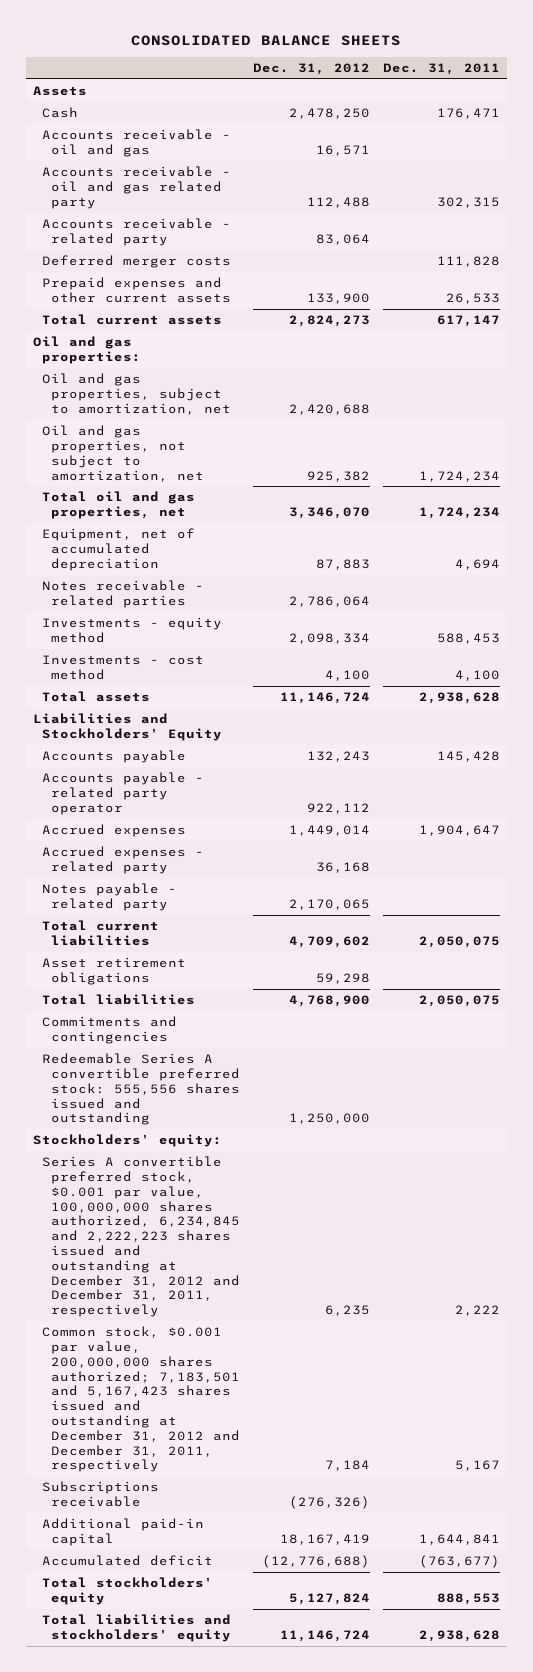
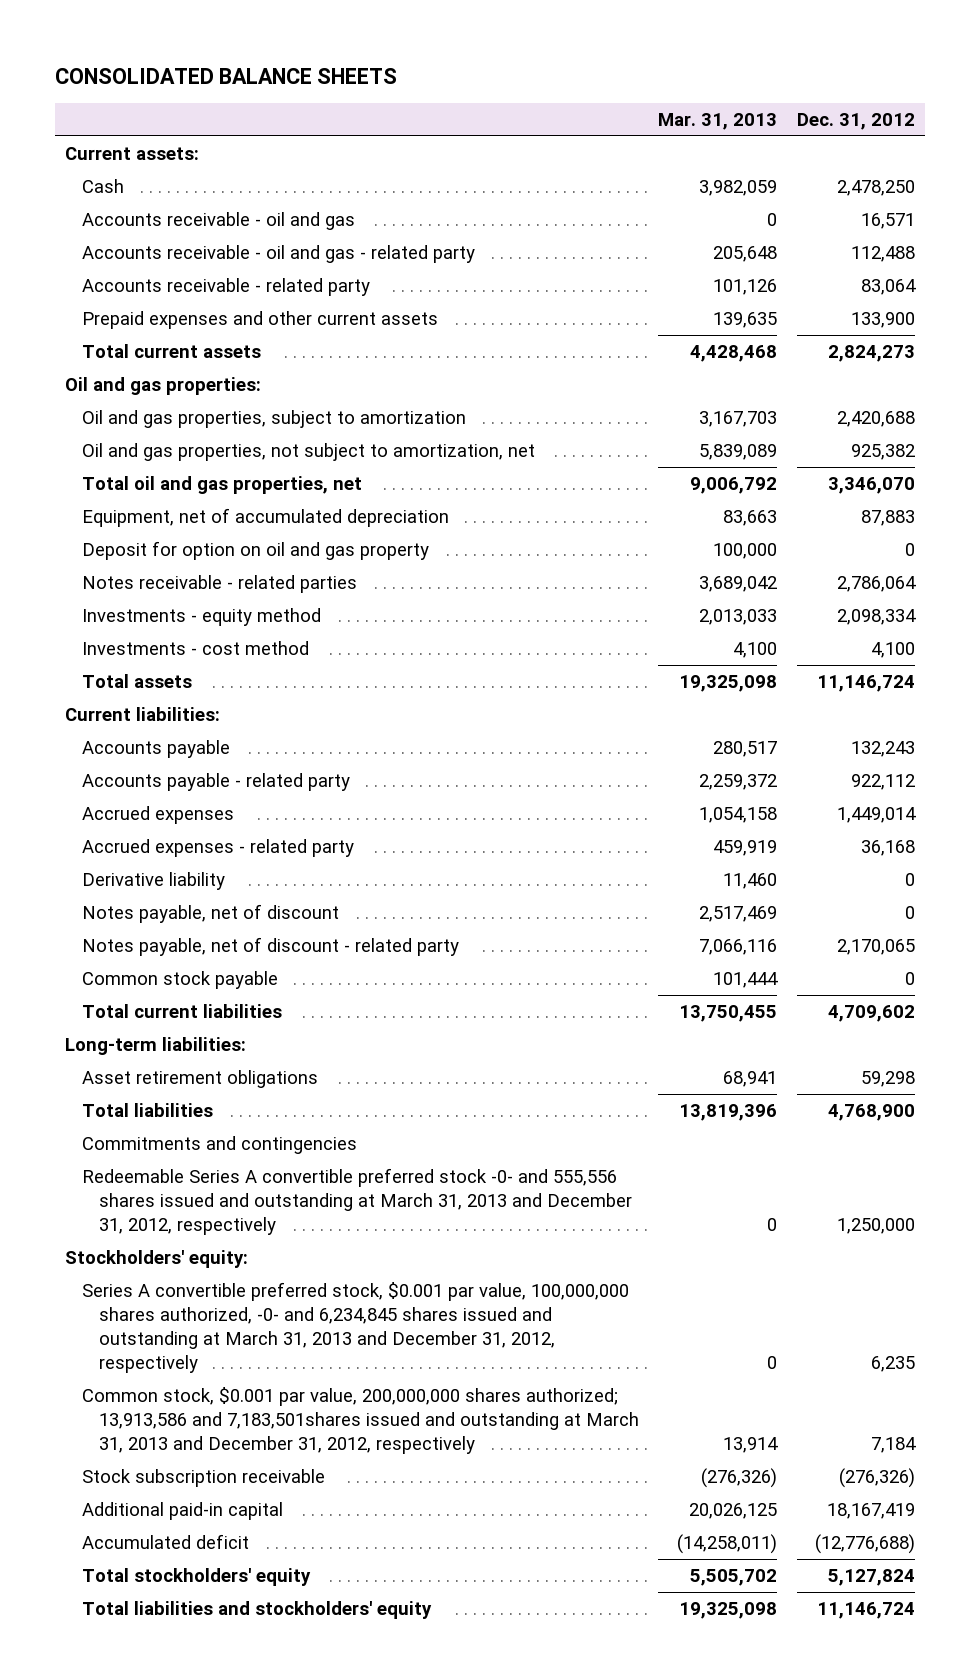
- | Dec. 31, 2012 | Dec. 31, 2011
+ | Mar. 31, 2013 | Dec. 31, 2012
- Assets
+ Current assets:
- Accounts receivable - oil and gas related party | 112,488 | 302,315
+ Accounts receivable - oil and gas - related party | 205,648 | 112,488
- Deferred merger costs | | 111,828
- Oil and gas properties, subject to amortization, net | 2,420,688 |
+ Oil and gas properties, subject to amortization | 3,167,703 | 2,420,688
+ Deposit for option on oil and gas property | 100,000 | 0
- Liabilities and Stockholders' Equity
+ Current liabilities:
- Accounts payable - related party operator | 922,112 |
+ Accounts payable - related party | 2,259,372 | 922,112
- Notes payable - related party | 2,170,065 |
+ Derivative liability | 11,460 | 0
+ Notes payable, net of discount | 2,517,469 | 0
+ Notes payable, net of discount - related party | 7,066,116 | 2,170,065
+ Common stock payable | 101,444 | 0
+ Long-term liabilities:
- Redeemable Series A convertible preferred stock: 555,556 shares issued and outstanding | 1,250,000 |
+ Redeemable Series A convertible preferred stock -0- and 555,556 shares issued and outstanding at March 31, 2013 and December 31, 2012, respectively | 0 | 1,250,000
- Series A convertible preferred stock, $0.001 par value, 100,000,000 shares authorized, 6,234,845 and 2,222,223 shares issued and outstanding at December 31, 2012 and December 31, 2011, respectively | 6,235 | 2,222
- Common stock, $0.001 par value, 200,000,000 shares authorized; 7,183,501 and 5,167,423 shares issued and outstanding at December 31, 2012 and December 31, 2011, respectively | 7,184 | 5,167
- Subscriptions receivable | (276,326) |
+ Series A convertible preferred stock, $0.001 par value, 100,000,000 shares authorized, -0- and 6,234,845 shares issued and outstanding at March 31, 2013 and December 31, 2012, respectively | 0 | 6,235
+ Common stock, $0.001 par value, 200,000,000 shares authorized; 13,913,586 and 7,183,501shares issued and outstanding at March 31, 2013 and December 31, 2012, respectively | 13,914 | 7,184
+ Stock subscription receivable | (276,326) | (276,326)

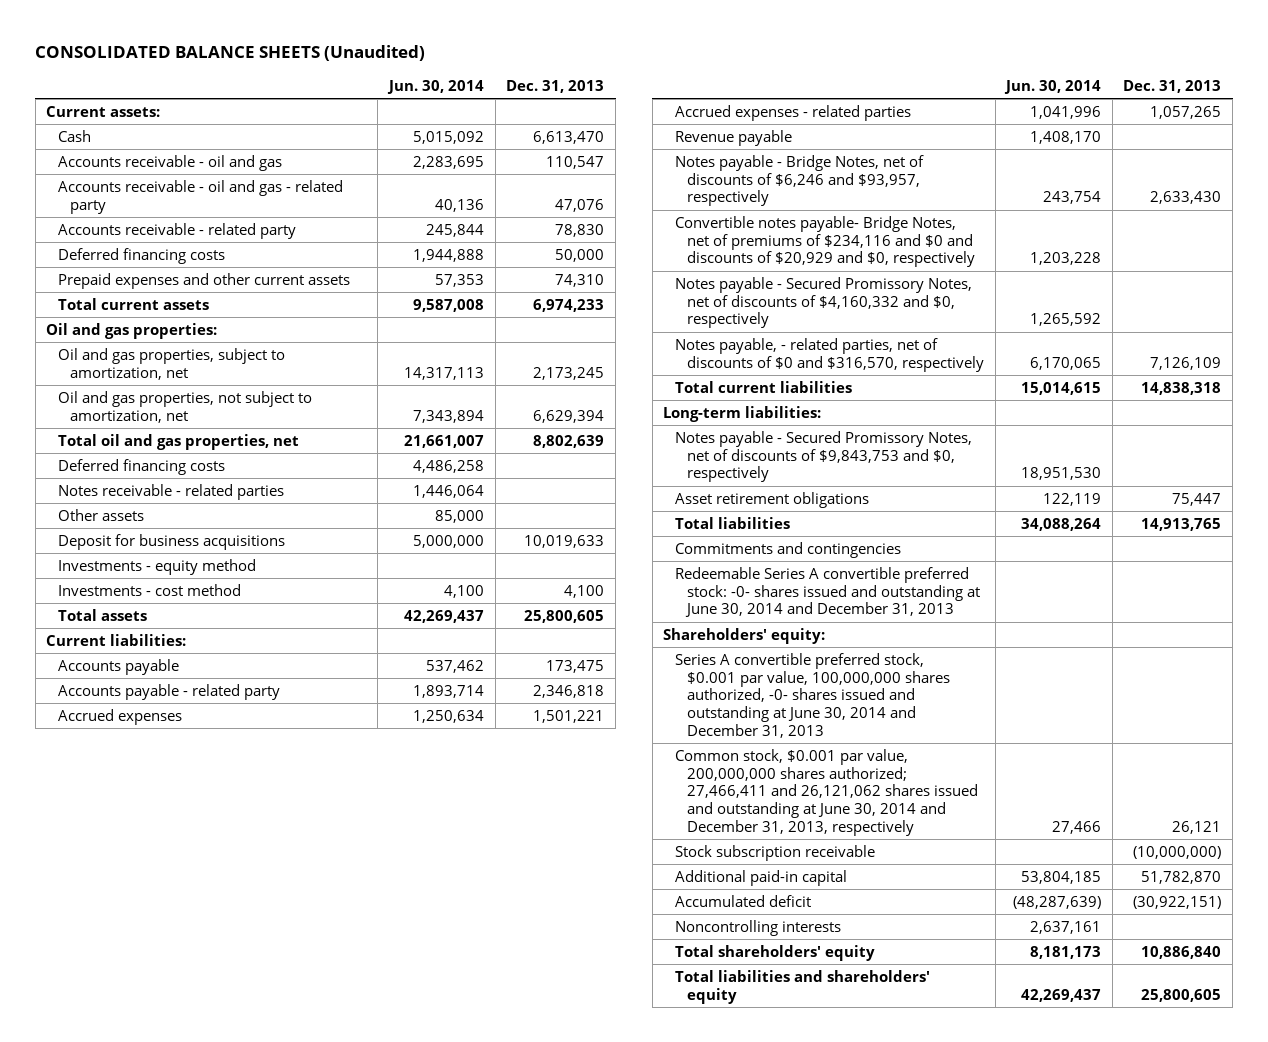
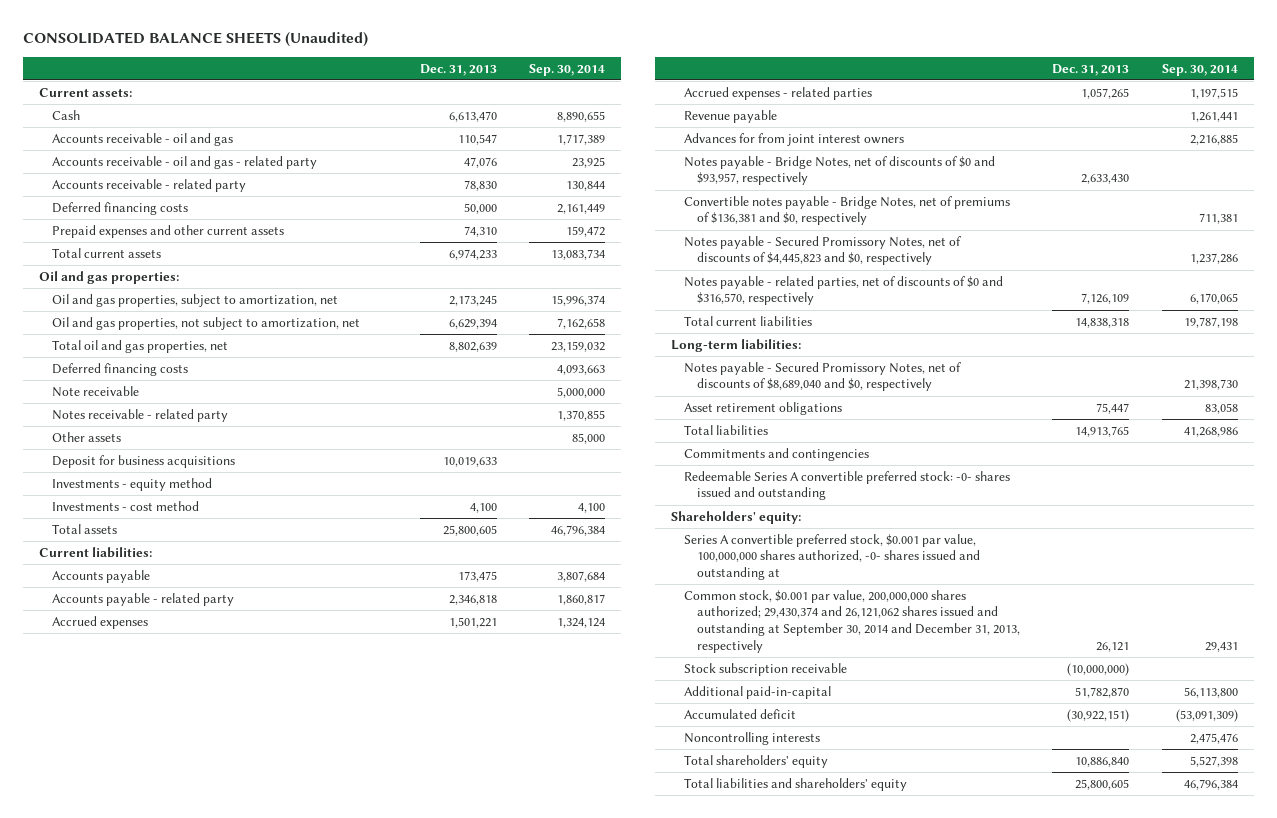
- | Jun. 30, 2014 | Dec. 31, 2013
+ | Dec. 31, 2013 | Sep. 30, 2014
- Notes receivable - related parties | 1,446,064 |
+ Note receivable | | 5,000,000
+ Notes receivable - related party | | 1,370,855
- Notes payable - Bridge Notes, net of discounts of $6,246 and $93,957, respectively | 243,754 | 2,633,430
- Convertible notes payable- Bridge Notes, net of premiums of $234,116 and $0 and discounts of $20,929 and $0, respectively | 1,203,228 |
- Notes payable - Secured Promissory Notes, net of discounts of $4,160,332 and $0, respectively | 1,265,592 |
- Notes payable, - related parties, net of discounts of $0 and $316,570, respectively | 6,170,065 | 7,126,109
+ Advances for from joint interest owners | | 2,216,885
+ Notes payable - Bridge Notes, net of discounts of $0 and $93,957, respectively | 2,633,430 |
+ Convertible notes payable - Bridge Notes, net of premiums of $136,381 and $0, respectively | | 711,381
+ Notes payable - Secured Promissory Notes, net of discounts of $4,445,823 and $0, respectively | | 1,237,286
+ Notes payable - related parties, net of discounts of $0 and $316,570, respectively | 7,126,109 | 6,170,065
- Notes payable - Secured Promissory Notes, net of discounts of $9,843,753 and $0, respectively | 18,951,530 |
+ Notes payable - Secured Promissory Notes, net of discounts of $8,689,040 and $0, respectively | | 21,398,730
- Redeemable Series A convertible preferred stock: -0- shares issued and outstanding at June 30, 2014 and December 31, 2013
+ Redeemable Series A convertible preferred stock: -0- shares issued and outstanding
- Series A convertible preferred stock, $0.001 par value, 100,000,000 shares authorized, -0- shares issued and outstanding at June 30, 2014 and December 31, 2013
- Common stock, $0.001 par value, 200,000,000 shares authorized; 27,466,411 and 26,121,062 shares issued and outstanding at June 30, 2014 and December 31, 2013, respectively | 27,466 | 26,121
+ Series A convertible preferred stock, $0.001 par value, 100,000,000 shares authorized, -0- shares issued and outstanding at
+ Common stock, $0.001 par value, 200,000,000 shares authorized; 29,430,374 and 26,121,062 shares issued and outstanding at September 30, 2014 and December 31, 2013, respectively | 26,121 | 29,431
- Additional paid-in capital | 53,804,185 | 51,782,870
+ Additional paid-in-capital | 51,782,870 | 56,113,800

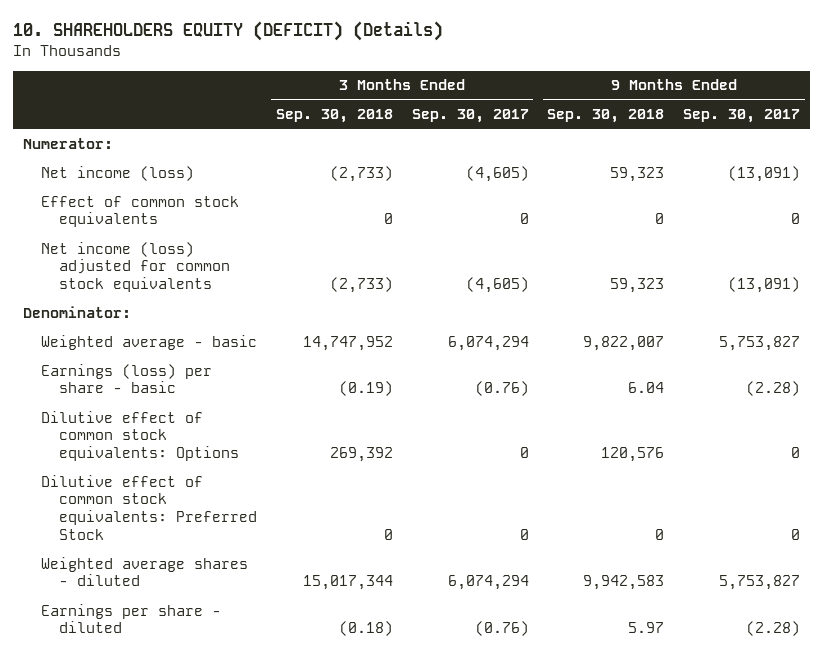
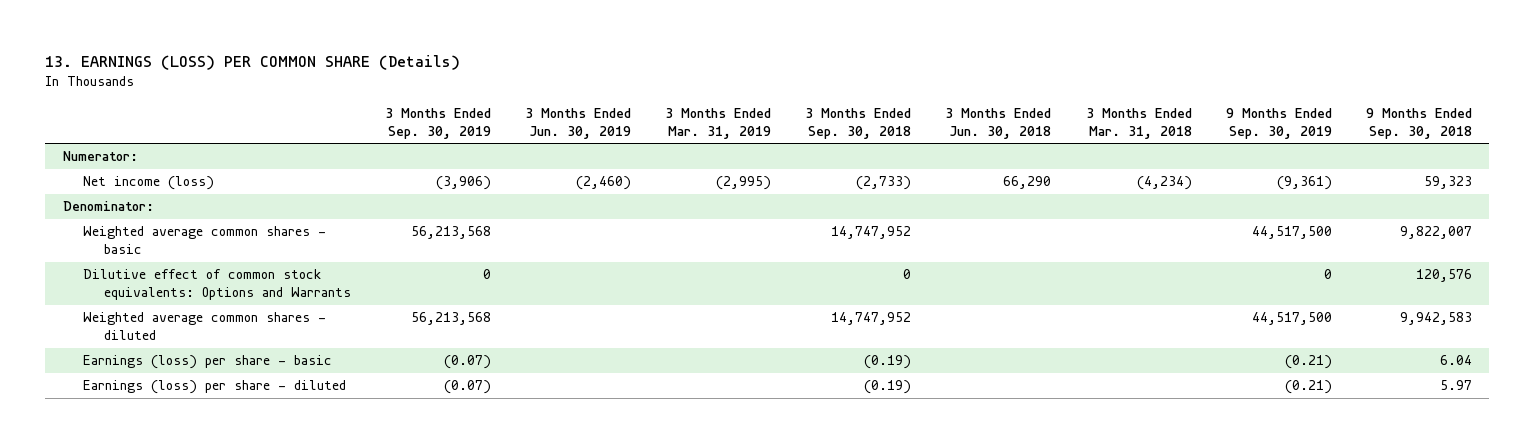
- 10. SHAREHOLDERS EQUITY (DEFICIT) (Details)
+ 13. EARNINGS (LOSS) PER COMMON SHARE (Details)
- | 3 Months Ended Sep. 30, 2018 | 3 Months Ended Sep. 30, 2017 | 9 Months Ended Sep. 30, 2018 | 9 Months Ended Sep. 30, 2017
+ | 3 Months Ended Sep. 30, 2019 | 3 Months Ended Jun. 30, 2019 | 3 Months Ended Mar. 31, 2019 | 3 Months Ended Sep. 30, 2018 | 3 Months Ended Jun. 30, 2018 | 3 Months Ended Mar. 31, 2018 | 9 Months Ended Sep. 30, 2019 | 9 Months Ended Sep. 30, 2018
- Effect of common stock equivalents | 0 | 0 | 0 | 0
- Net income (loss) adjusted for common stock equivalents | (2,733) | (4,605) | 59,323 | (13,091)
- Weighted average - basic | 14,747,952 | 6,074,294 | 9,822,007 | 5,753,827
+ Weighted average common shares - basic | 56,213,568 | | | 14,747,952 | | | 44,517,500 | 9,822,007
+ Dilutive effect of common stock equivalents: Options and Warrants | 0 | | | 0 | | | 0 | 120,576
+ Weighted average common shares - diluted | 56,213,568 | | | 14,747,952 | | | 44,517,500 | 9,942,583
- Dilutive effect of common stock equivalents: Options | 269,392 | 0 | 120,576 | 0
- Dilutive effect of common stock equivalents: Preferred Stock | 0 | 0 | 0 | 0
- Weighted average shares - diluted | 15,017,344 | 6,074,294 | 9,942,583 | 5,753,827
- Earnings per share - diluted | (0.18) | (0.76) | 5.97 | (2.28)
+ Earnings (loss) per share - diluted | (0.07) | | | (0.19) | | | (0.21) | 5.97

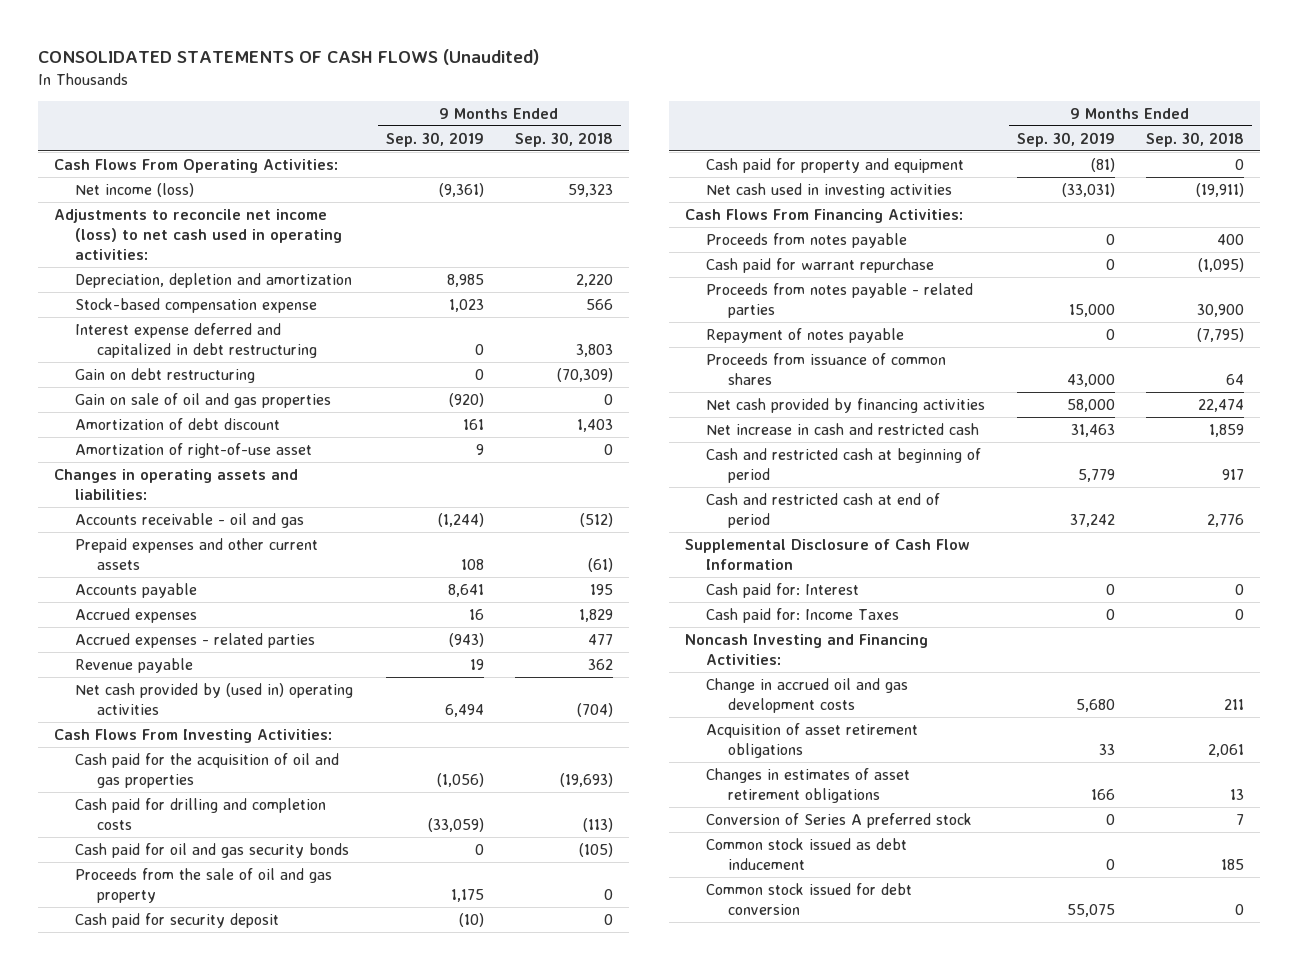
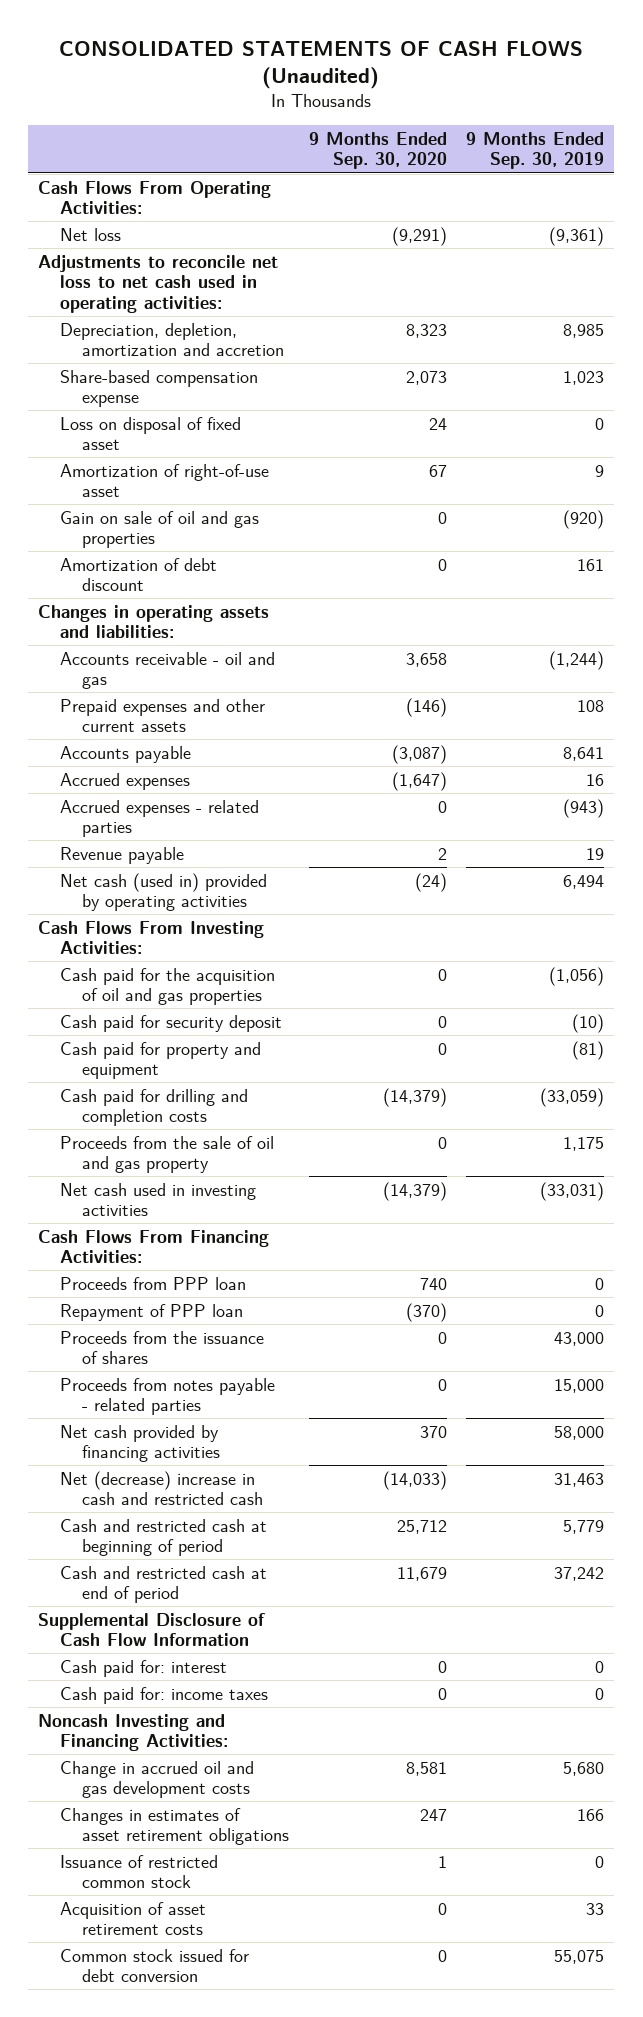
- | 9 Months Ended Sep. 30, 2019 | 9 Months Ended Sep. 30, 2018
+ | 9 Months Ended Sep. 30, 2020 | 9 Months Ended Sep. 30, 2019
- Net income (loss) | (9,361) | 59,323
- Adjustments to reconcile net income (loss) to net cash used in operating activities:
- Depreciation, depletion and amortization | 8,985 | 2,220
- Stock-based compensation expense | 1,023 | 566
- Interest expense deferred and capitalized in debt restructuring | 0 | 3,803
- Gain on debt restructuring | 0 | (70,309)
+ Net loss | (9,291) | (9,361)
+ Adjustments to reconcile net loss to net cash used in operating activities:
+ Depreciation, depletion, amortization and accretion | 8,323 | 8,985
+ Share-based compensation expense | 2,073 | 1,023
+ Loss on disposal of fixed asset | 24 | 0
moved up: Amortization of right-of-use asset | 67 | 9
- Net cash provided by (used in) operating activities | 6,494 | (704)
+ Net cash (used in) provided by operating activities | (24) | 6,494
- Cash paid for oil and gas security bonds | 0 | (105)
moved down: Cash paid for drilling and completion costs | (14,379) | (33,059)
moved down: Proceeds from the sale of oil and gas property | 0 | 1,175
- Proceeds from notes payable | 0 | 400
- Cash paid for warrant repurchase | 0 | (1,095)
+ Proceeds from PPP loan | 740 | 0
+ Repayment of PPP loan | (370) | 0
+ Proceeds from the issuance of shares | 0 | 43,000
- Repayment of notes payable | 0 | (7,795)
- Proceeds from issuance of common shares | 43,000 | 64
- Net increase in cash and restricted cash | 31,463 | 1,859
+ Net (decrease) increase in cash and restricted cash | (14,033) | 31,463
- Cash paid for: Interest | 0 | 0
- Cash paid for: Income Taxes | 0 | 0
+ Cash paid for: interest | 0 | 0
+ Cash paid for: income taxes | 0 | 0
- Acquisition of asset retirement obligations | 33 | 2,061
- Conversion of Series A preferred stock | 0 | 7
- Common stock issued as debt inducement | 0 | 185
+ Issuance of restricted common stock | 1 | 0
+ Acquisition of asset retirement costs | 0 | 33

